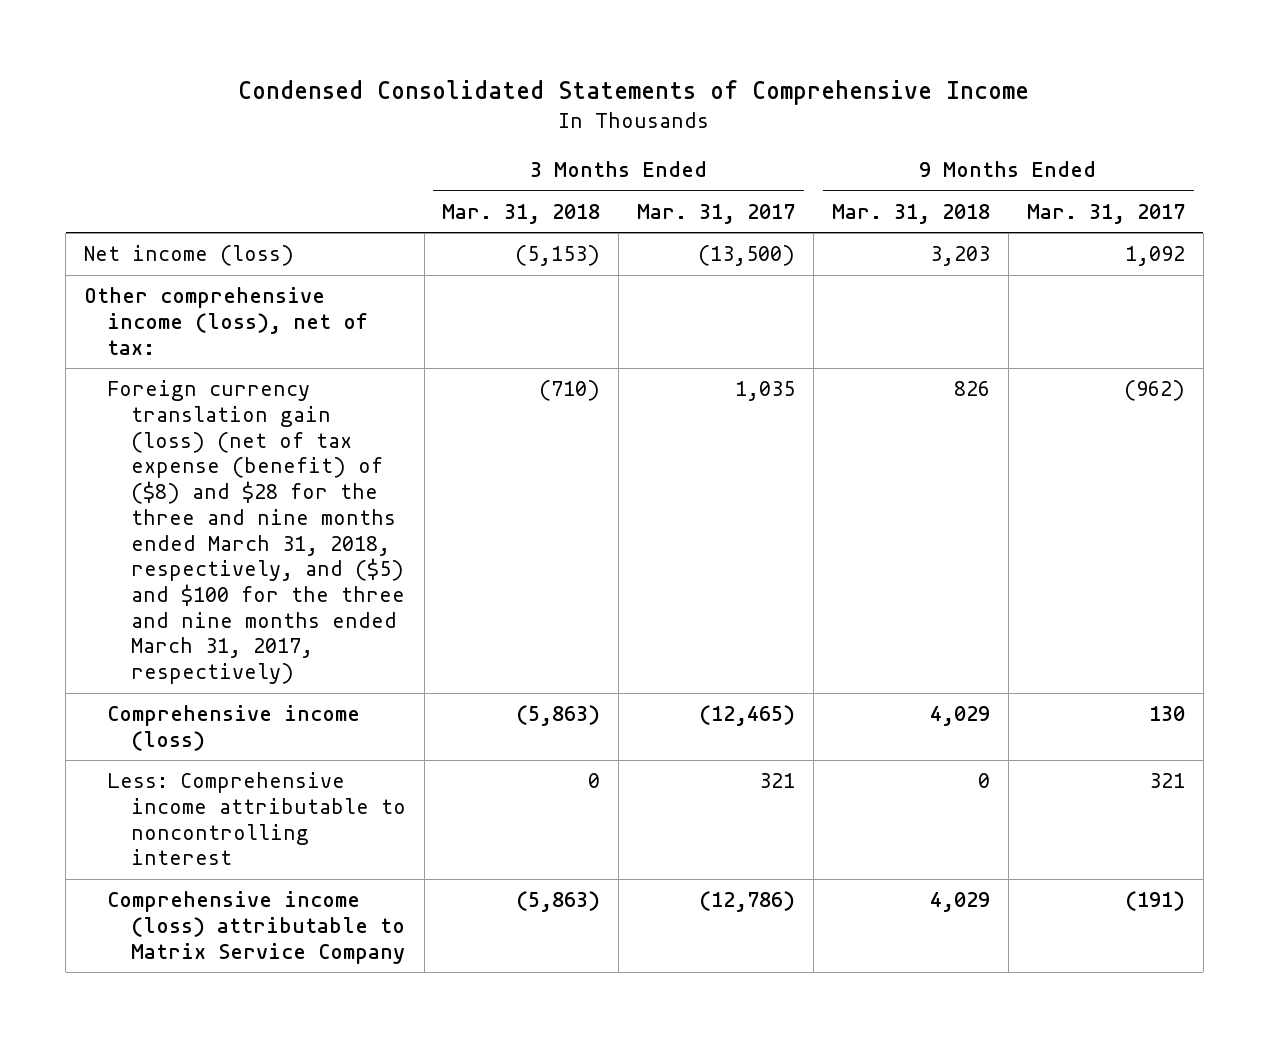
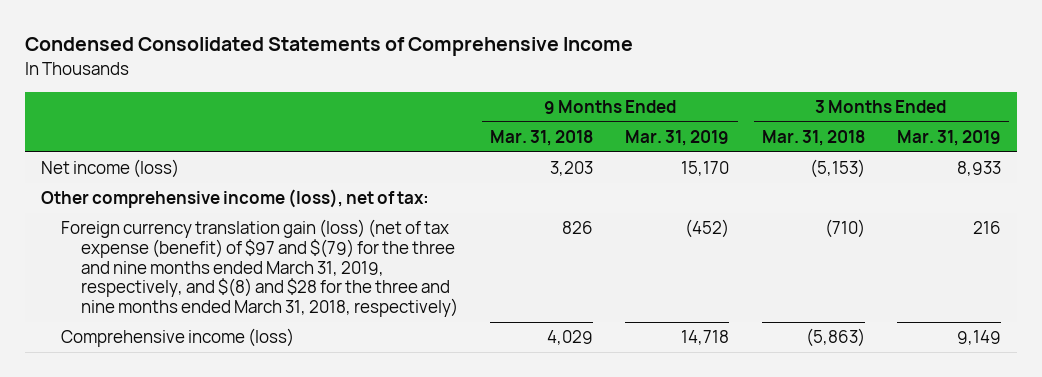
- | 3 Months Ended Mar. 31, 2018 | 3 Months Ended Mar. 31, 2017 | 9 Months Ended Mar. 31, 2018 | 9 Months Ended Mar. 31, 2017
+ | 9 Months Ended Mar. 31, 2018 | 9 Months Ended Mar. 31, 2019 | 3 Months Ended Mar. 31, 2018 | 3 Months Ended Mar. 31, 2019
- Foreign currency translation gain (loss) (net of tax expense (benefit) of ($8) and $28 for the three and nine months ended March 31, 2018, respectively, and ($5) and $100 for the three and nine months ended March 31, 2017, respectively) | (710) | 1,035 | 826 | (962)
+ Foreign currency translation gain (loss) (net of tax expense (benefit) of $97 and $(79) for the three and nine months ended March 31, 2019, respectively, and $(8) and $28 for the three and nine months ended March 31, 2018, respectively) | 826 | (452) | (710) | 216
- Less: Comprehensive income attributable to noncontrolling interest | 0 | 321 | 0 | 321
- Comprehensive income (loss) attributable to Matrix Service Company | (5,863) | (12,786) | 4,029 | (191)

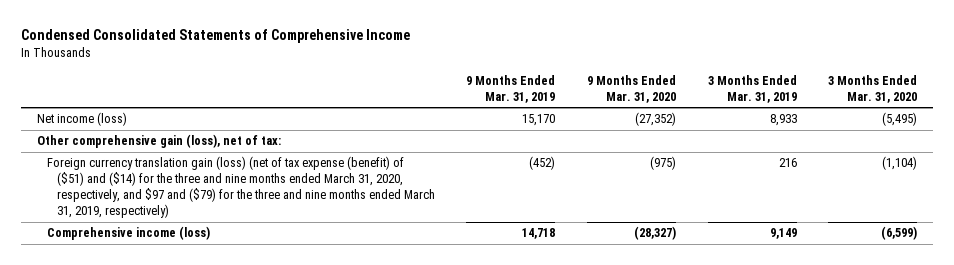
- | 9 Months Ended Mar. 31, 2018 | 9 Months Ended Mar. 31, 2019 | 3 Months Ended Mar. 31, 2018 | 3 Months Ended Mar. 31, 2019
+ | 9 Months Ended Mar. 31, 2019 | 9 Months Ended Mar. 31, 2020 | 3 Months Ended Mar. 31, 2019 | 3 Months Ended Mar. 31, 2020
- Other comprehensive income (loss), net of tax:
- Foreign currency translation gain (loss) (net of tax expense (benefit) of $97 and $(79) for the three and nine months ended March 31, 2019, respectively, and $(8) and $28 for the three and nine months ended March 31, 2018, respectively) | 826 | (452) | (710) | 216
+ Other comprehensive gain (loss), net of tax:
+ Foreign currency translation gain (loss) (net of tax expense (benefit) of ($51) and ($14) for the three and nine months ended March 31, 2020, respectively, and $97 and ($79) for the three and nine months ended March 31, 2019, respectively) | (452) | (975) | 216 | (1,104)

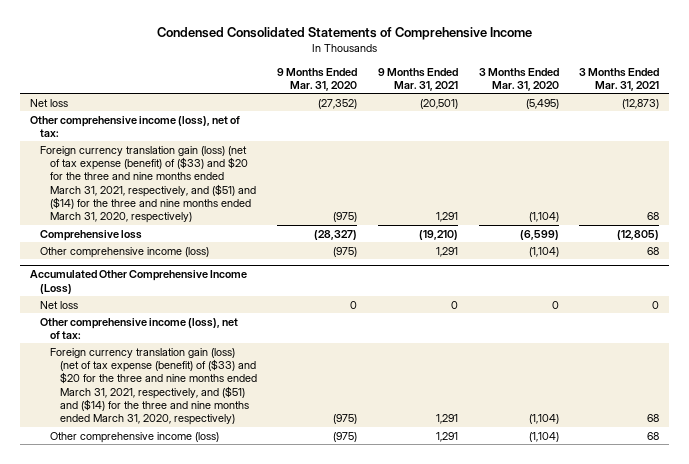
- | 9 Months Ended Mar. 31, 2019 | 9 Months Ended Mar. 31, 2020 | 3 Months Ended Mar. 31, 2019 | 3 Months Ended Mar. 31, 2020
+ | 9 Months Ended Mar. 31, 2020 | 9 Months Ended Mar. 31, 2021 | 3 Months Ended Mar. 31, 2020 | 3 Months Ended Mar. 31, 2021
- Net income (loss) | 15,170 | (27,352) | 8,933 | (5,495)
- Other comprehensive gain (loss), net of tax:
- Foreign currency translation gain (loss) (net of tax expense (benefit) of ($51) and ($14) for the three and nine months ended March 31, 2020, respectively, and $97 and ($79) for the three and nine months ended March 31, 2019, respectively) | (452) | (975) | 216 | (1,104)
- Comprehensive income (loss) | 14,718 | (28,327) | 9,149 | (6,599)
+ Net loss | (27,352) | (20,501) | (5,495) | (12,873)
+ Other comprehensive income (loss), net of tax:
+ Foreign currency translation gain (loss) (net of tax expense (benefit) of ($33) and $20 for the three and nine months ended March 31, 2021, respectively, and ($51) and ($14) for the three and nine months ended March 31, 2020, respectively) | (975) | 1,291 | (1,104) | 68
+ Comprehensive loss | (28,327) | (19,210) | (6,599) | (12,805)
+ Other comprehensive income (loss) | (975) | 1,291 | (1,104) | 68
+ Accumulated Other Comprehensive Income (Loss)
+ Net loss | 0 | 0 | 0 | 0
+ Other comprehensive income (loss), net of tax:
+ Foreign currency translation gain (loss) (net of tax expense (benefit) of ($33) and $20 for the three and nine months ended March 31, 2021, respectively, and ($51) and ($14) for the three and nine months ended March 31, 2020, respectively) | (975) | 1,291 | (1,104) | 68
+ Other comprehensive income (loss) | (975) | 1,291 | (1,104) | 68

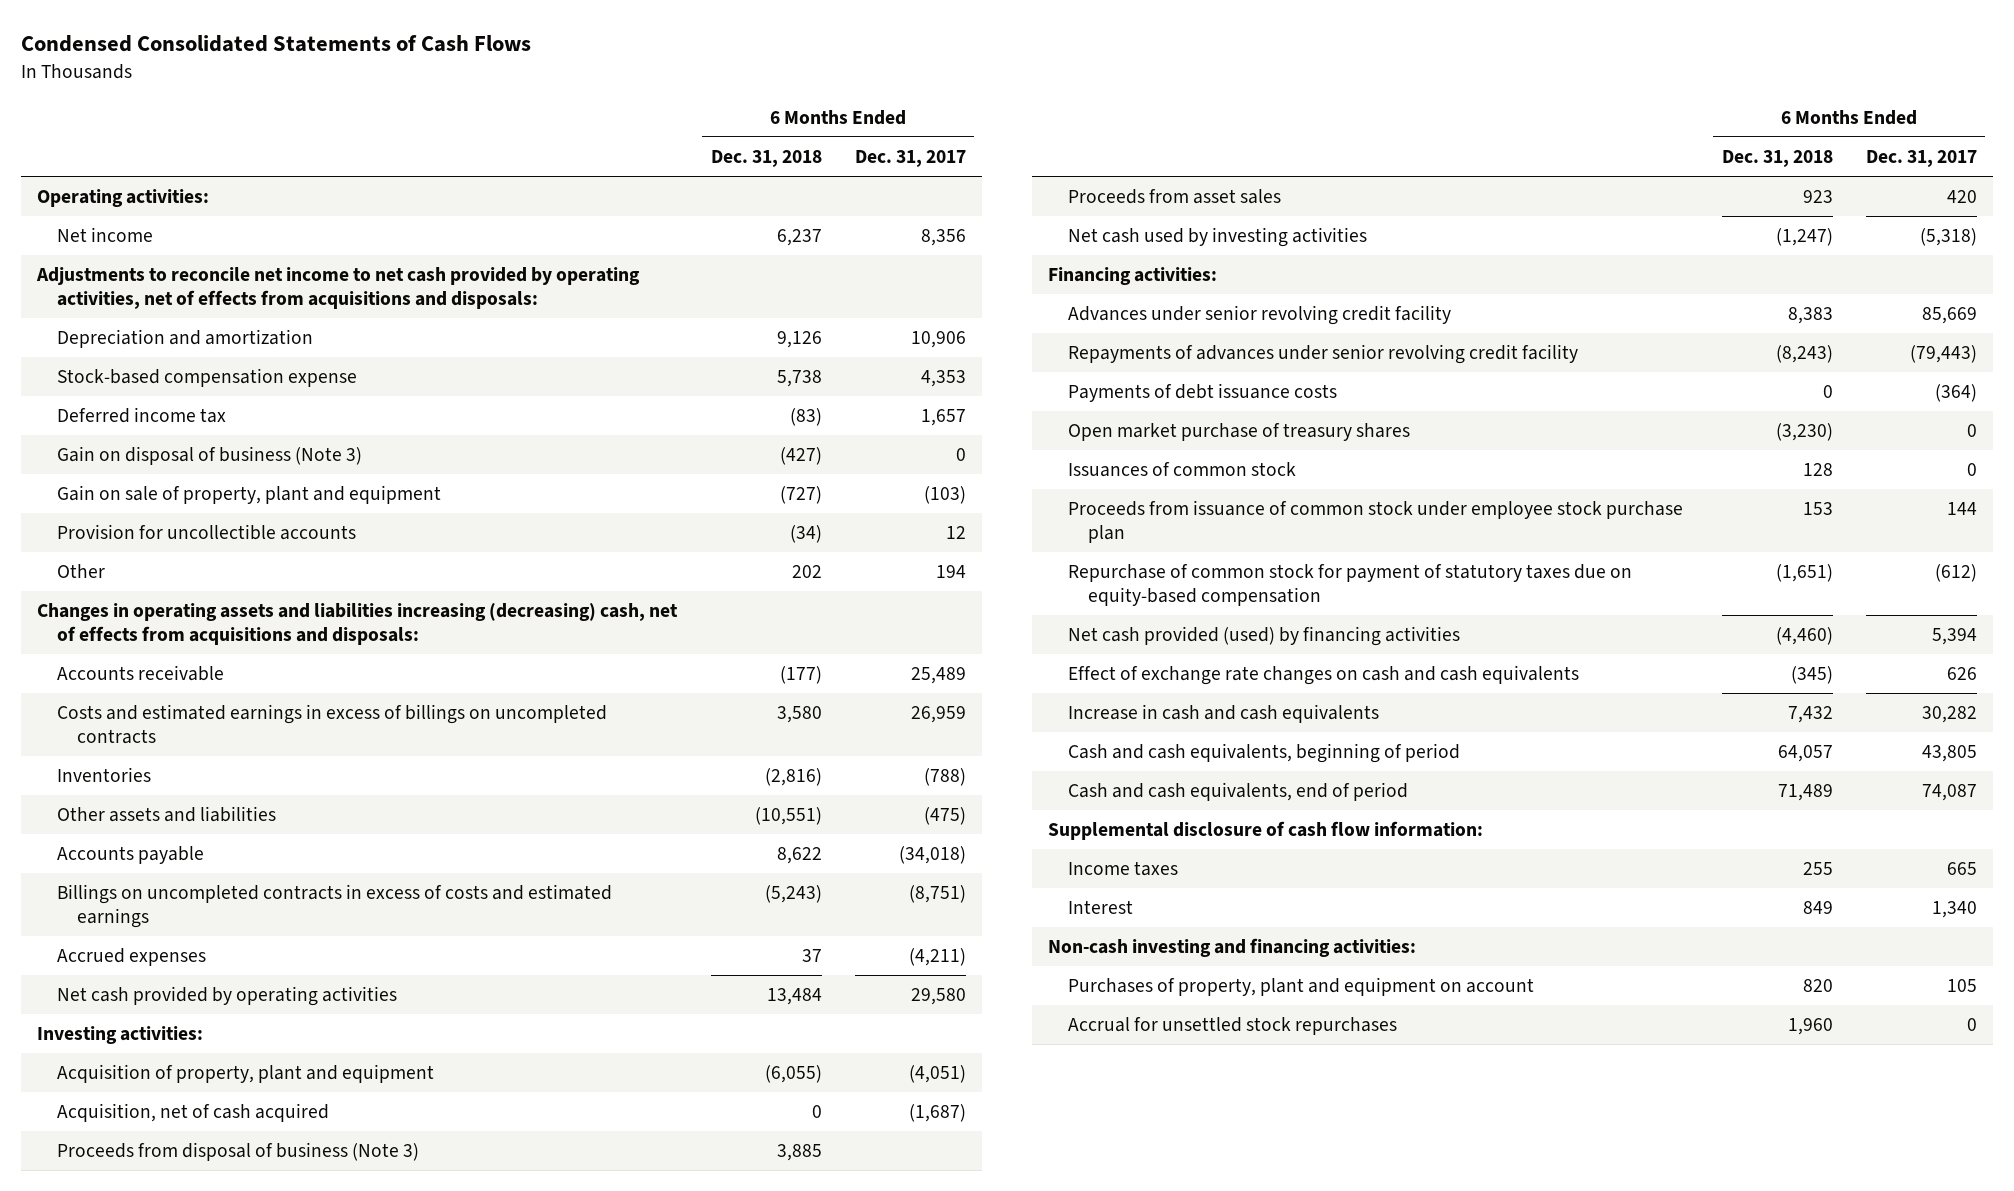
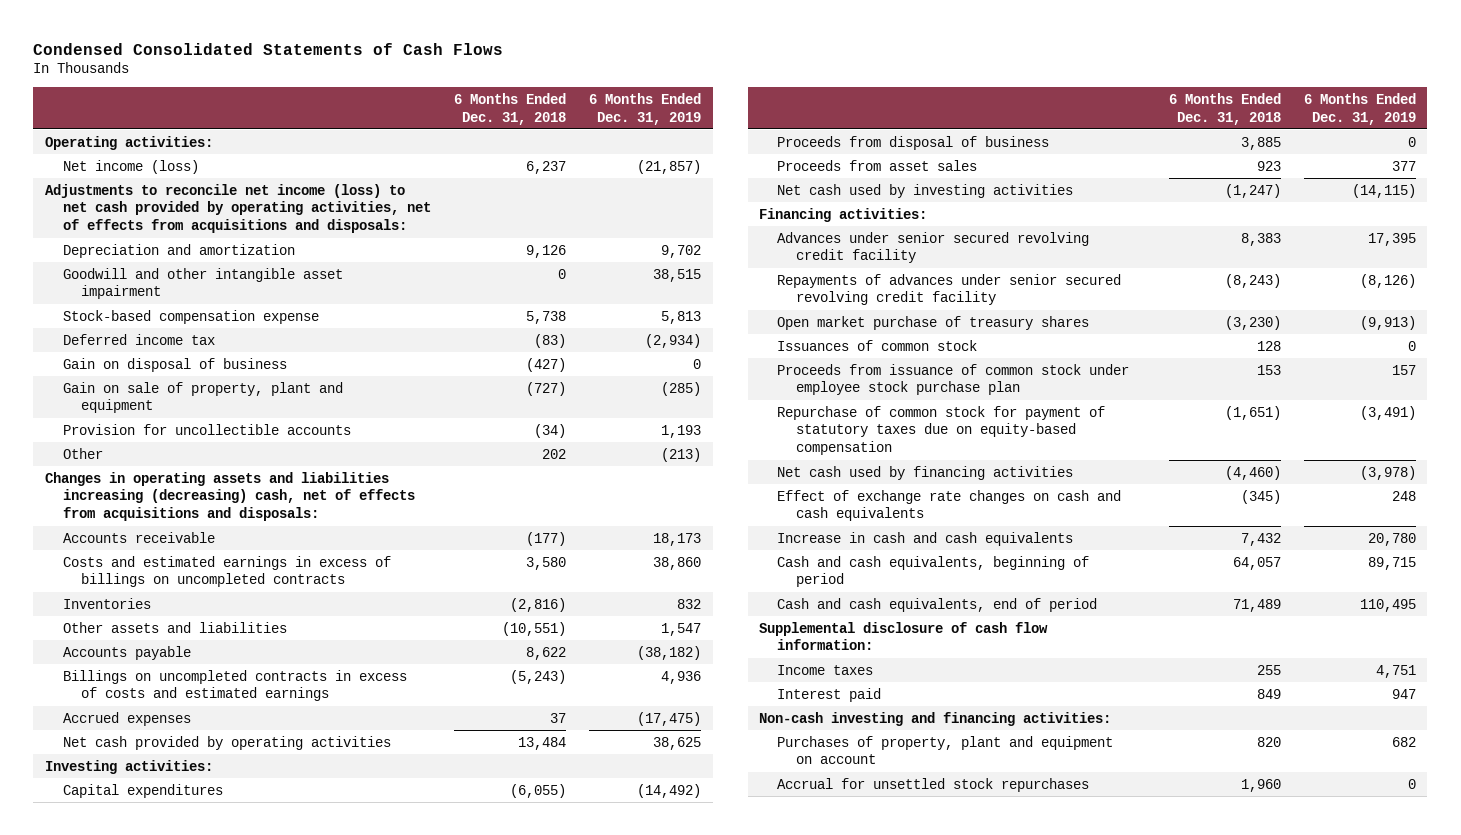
- | 6 Months Ended Dec. 31, 2018 | 6 Months Ended Dec. 31, 2017
+ | 6 Months Ended Dec. 31, 2018 | 6 Months Ended Dec. 31, 2019
- Net income | 6,237 | 8,356
- Adjustments to reconcile net income to net cash provided by operating activities, net of effects from acquisitions and disposals:
+ Net income (loss) | 6,237 | (21,857)
+ Adjustments to reconcile net income (loss) to net cash provided by operating activities, net of effects from acquisitions and disposals:
+ Goodwill and other intangible asset impairment | 0 | 38,515
- Gain on disposal of business (Note 3) | (427) | 0
+ Gain on disposal of business | (427) | 0
- Acquisition of property, plant and equipment | (6,055) | (4,051)
- Acquisition, net of cash acquired | 0 | (1,687)
- Proceeds from disposal of business (Note 3) | 3,885 |
+ Capital expenditures | (6,055) | (14,492)
+ Proceeds from disposal of business | 3,885 | 0
- Advances under senior revolving credit facility | 8,383 | 85,669
- Repayments of advances under senior revolving credit facility | (8,243) | (79,443)
- Payments of debt issuance costs | 0 | (364)
+ Advances under senior secured revolving credit facility | 8,383 | 17,395
+ Repayments of advances under senior secured revolving credit facility | (8,243) | (8,126)
- Net cash provided (used) by financing activities | (4,460) | 5,394
+ Net cash used by financing activities | (4,460) | (3,978)
- Interest | 849 | 1,340
+ Interest paid | 849 | 947

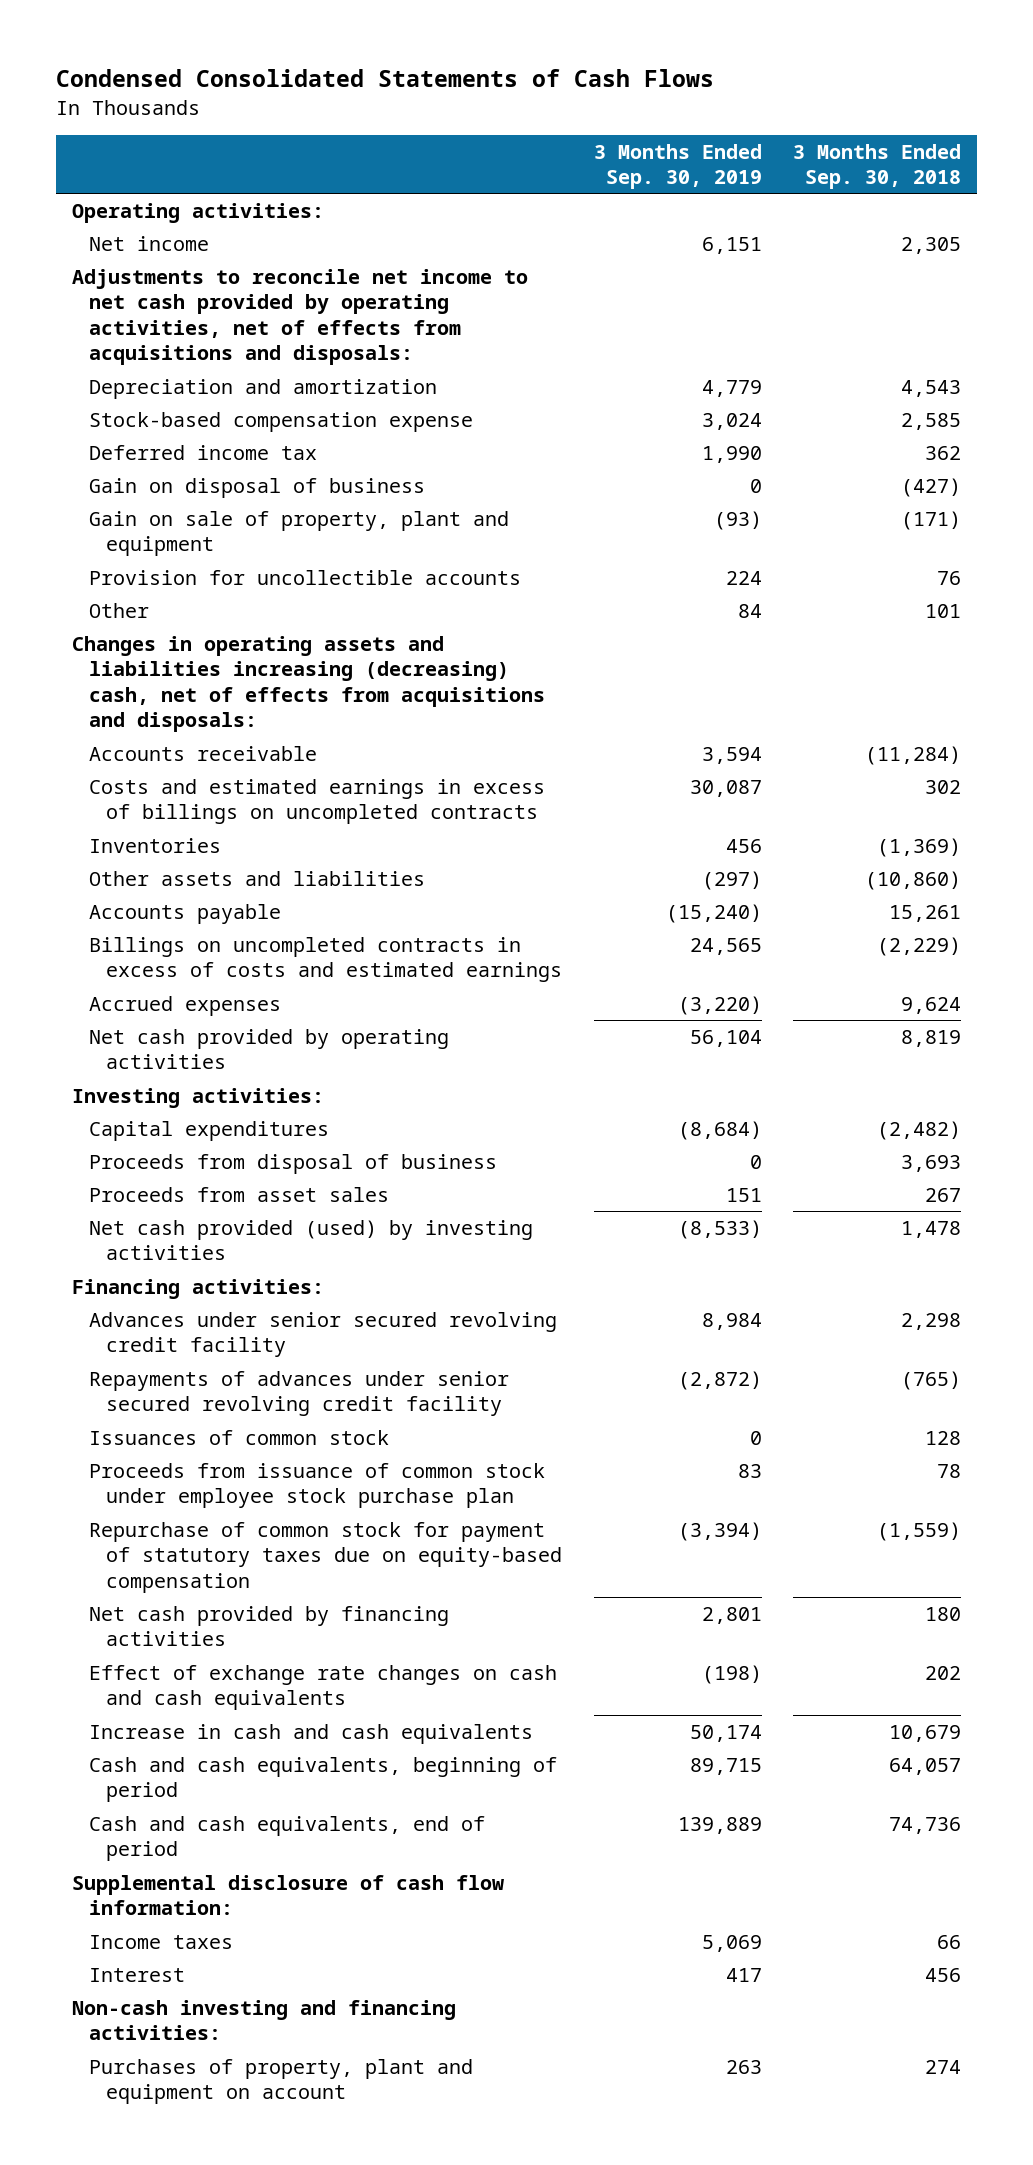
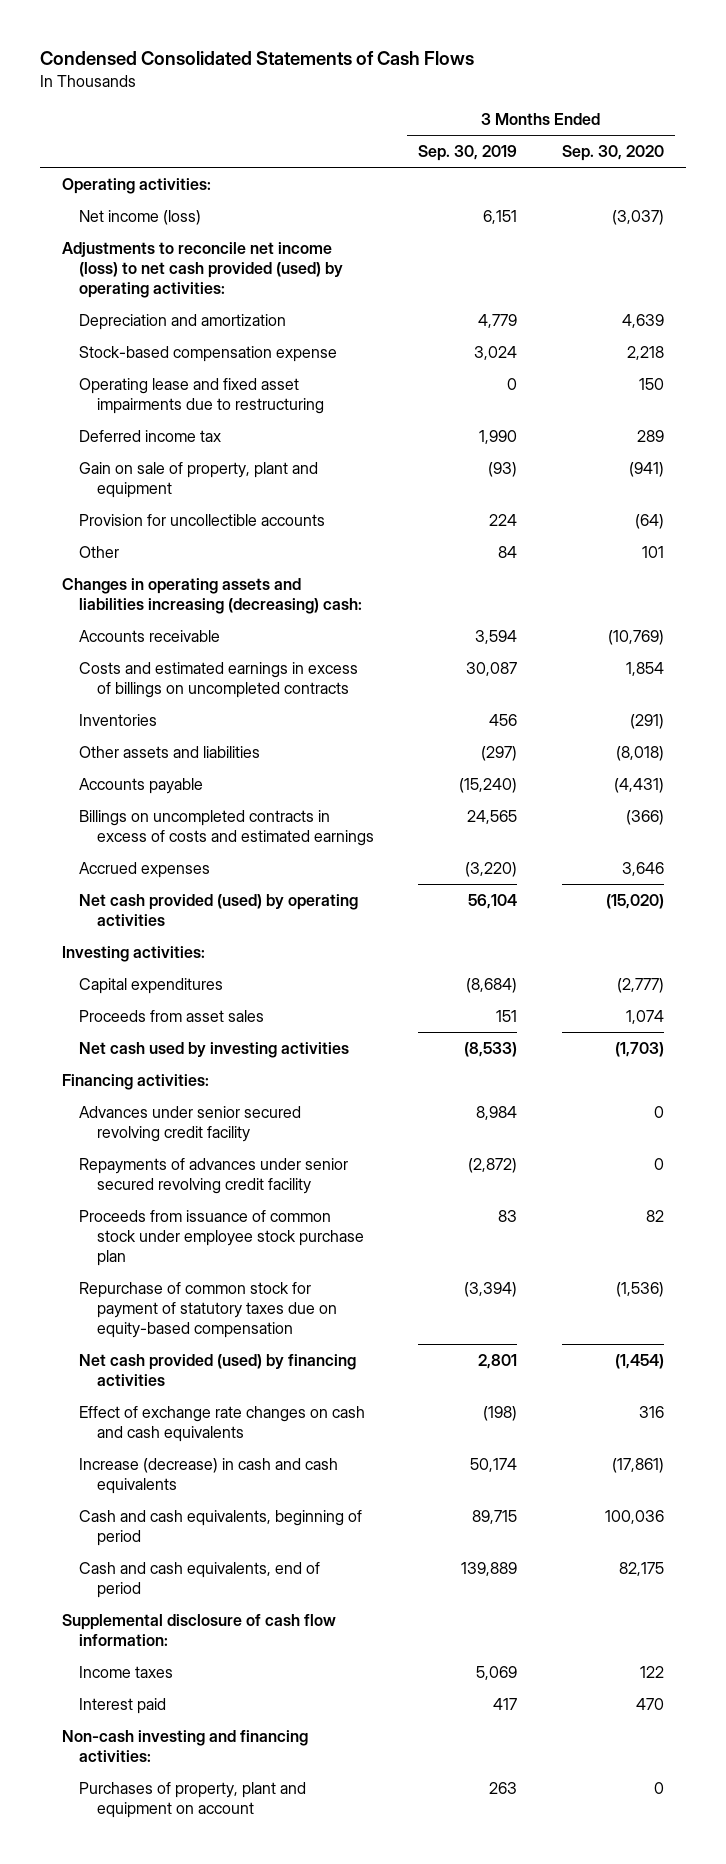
- | 3 Months Ended Sep. 30, 2019 | 3 Months Ended Sep. 30, 2018
+ | 3 Months Ended Sep. 30, 2019 | 3 Months Ended Sep. 30, 2020
- Net income | 6,151 | 2,305
- Adjustments to reconcile net income to net cash provided by operating activities, net of effects from acquisitions and disposals:
+ Net income (loss) | 6,151 | (3,037)
+ Adjustments to reconcile net income (loss) to net cash provided (used) by operating activities:
+ Operating lease and fixed asset impairments due to restructuring | 0 | 150
- Gain on disposal of business | 0 | (427)
- Changes in operating assets and liabilities increasing (decreasing) cash, net of effects from acquisitions and disposals:
+ Changes in operating assets and liabilities increasing (decreasing) cash:
- Net cash provided by operating activities | 56,104 | 8,819
+ Net cash provided (used) by operating activities | 56,104 | (15,020)
- Proceeds from disposal of business | 0 | 3,693
- Net cash provided (used) by investing activities | (8,533) | 1,478
+ Net cash used by investing activities | (8,533) | (1,703)
- Issuances of common stock | 0 | 128
- Net cash provided by financing activities | 2,801 | 180
+ Net cash provided (used) by financing activities | 2,801 | (1,454)
- Increase in cash and cash equivalents | 50,174 | 10,679
+ Increase (decrease) in cash and cash equivalents | 50,174 | (17,861)
- Interest | 417 | 456
+ Interest paid | 417 | 470

